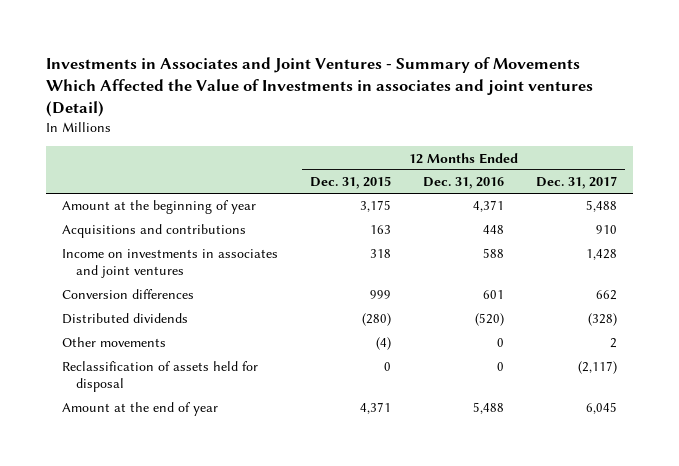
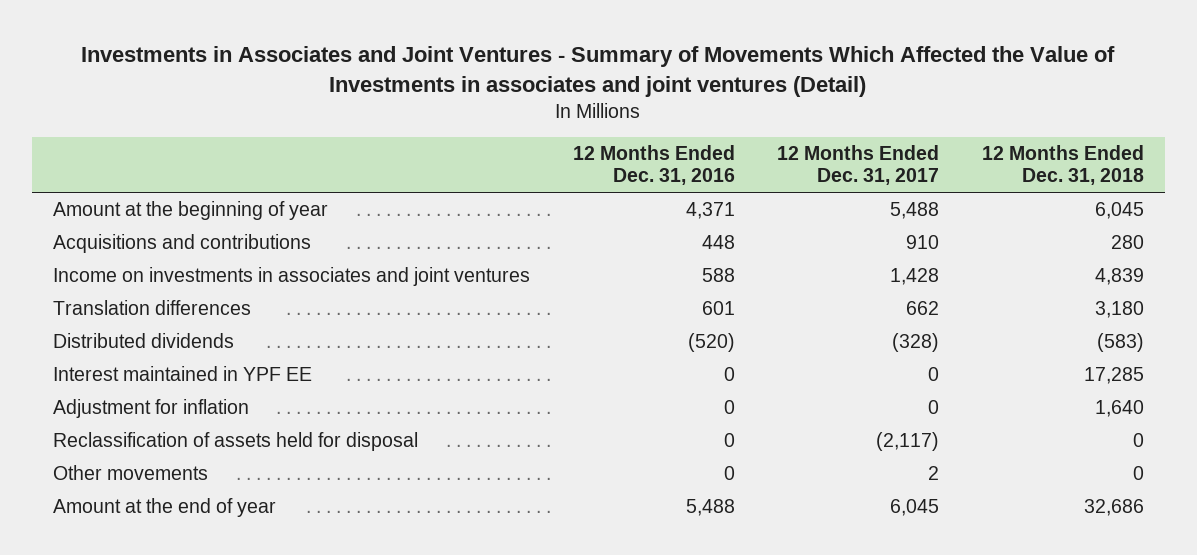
- | 12 Months Ended Dec. 31, 2015 | 12 Months Ended Dec. 31, 2016 | 12 Months Ended Dec. 31, 2017
+ | 12 Months Ended Dec. 31, 2016 | 12 Months Ended Dec. 31, 2017 | 12 Months Ended Dec. 31, 2018
- Conversion differences | 999 | 601 | 662
+ Translation differences | 601 | 662 | 3,180
+ Interest maintained in YPF EE | 0 | 0 | 17,285
+ Adjustment for inflation | 0 | 0 | 1,640
moved down: Other movements | 0 | 2 | 0

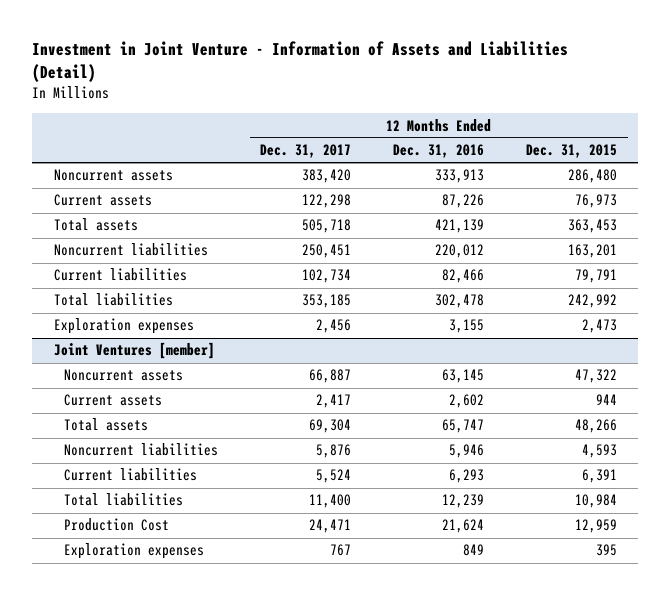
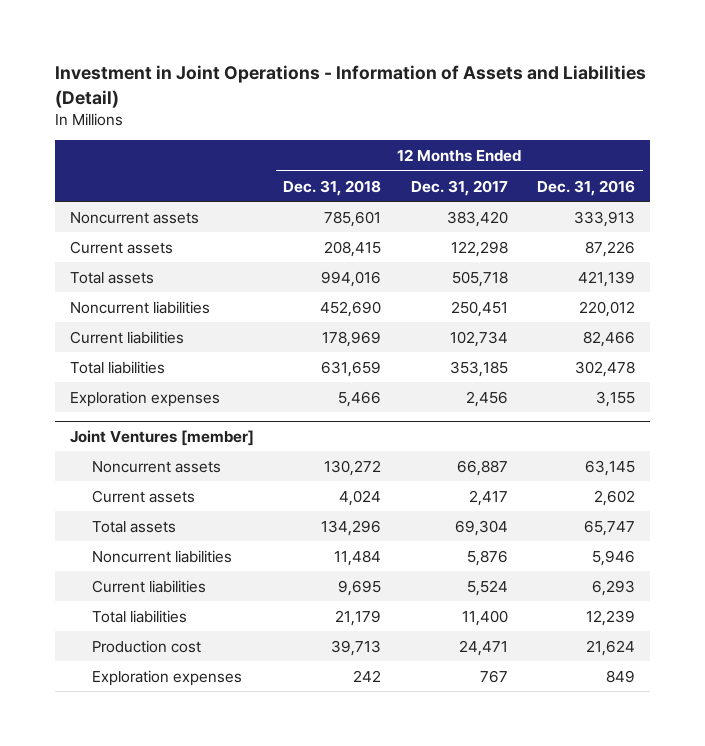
- Investment in Joint Venture - Information of Assets and Liabilities (Detail)
+ Investment in Joint Operations - Information of Assets and Liabilities (Detail)
- | 12 Months Ended Dec. 31, 2017 | 12 Months Ended Dec. 31, 2016 | 12 Months Ended Dec. 31, 2015
+ | 12 Months Ended Dec. 31, 2018 | 12 Months Ended Dec. 31, 2017 | 12 Months Ended Dec. 31, 2016
@ Joint Ventures [member]
- Production Cost | 24,471 | 21,624 | 12,959
+ Production cost | 39,713 | 24,471 | 21,624

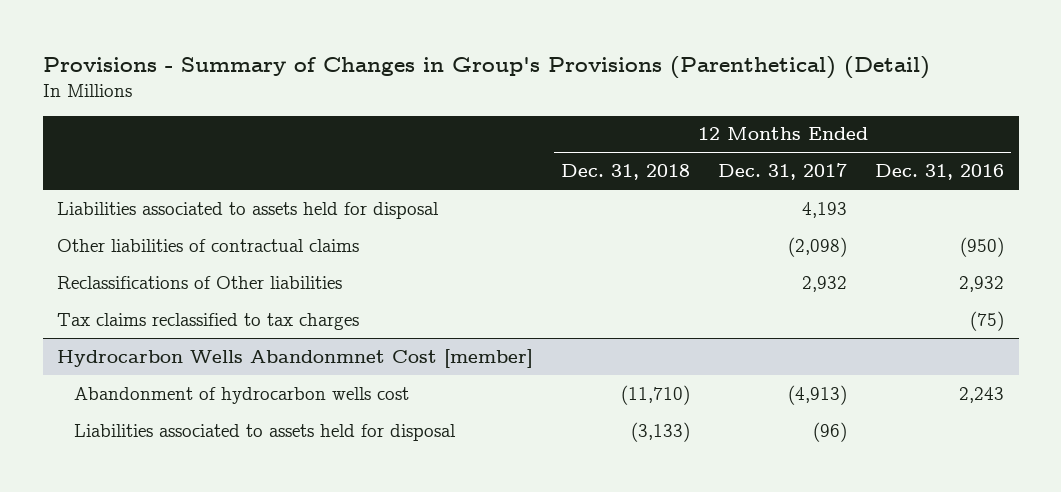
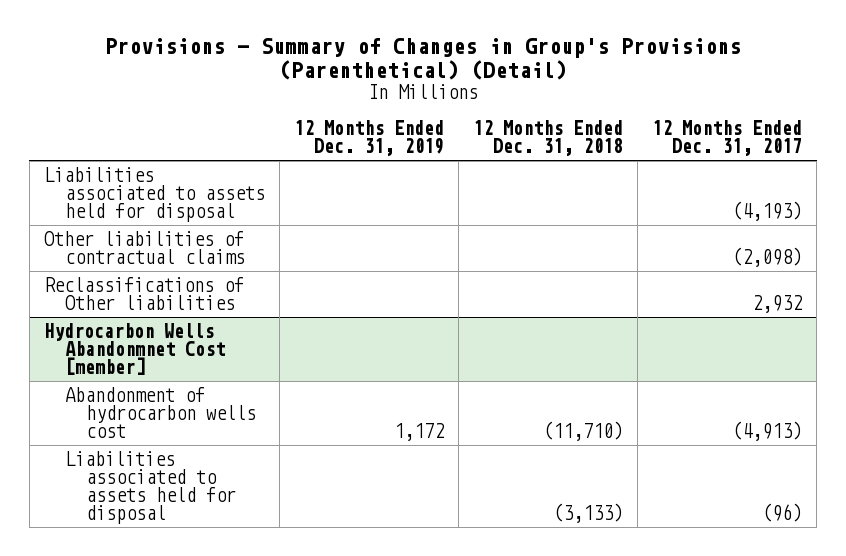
- | 12 Months Ended Dec. 31, 2018 | 12 Months Ended Dec. 31, 2017 | 12 Months Ended Dec. 31, 2016
+ | 12 Months Ended Dec. 31, 2019 | 12 Months Ended Dec. 31, 2018 | 12 Months Ended Dec. 31, 2017
- Liabilities associated to assets held for disposal | | 4,193 |
+ Liabilities associated to assets held for disposal | | | (4,193)
- Tax claims reclassified to tax charges | | | (75)

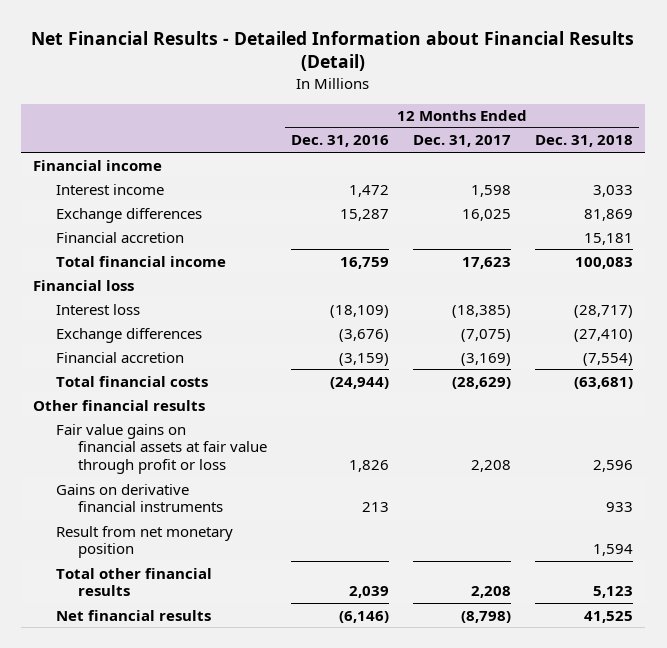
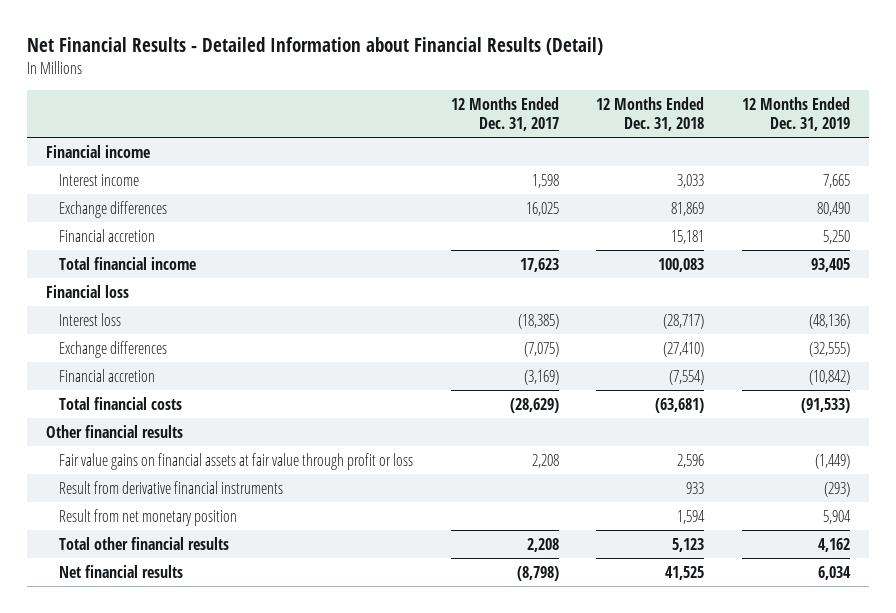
- | 12 Months Ended Dec. 31, 2016 | 12 Months Ended Dec. 31, 2017 | 12 Months Ended Dec. 31, 2018
+ | 12 Months Ended Dec. 31, 2017 | 12 Months Ended Dec. 31, 2018 | 12 Months Ended Dec. 31, 2019
- Gains on derivative financial instruments | 213 | | 933
+ Result from derivative financial instruments | | 933 | (293)

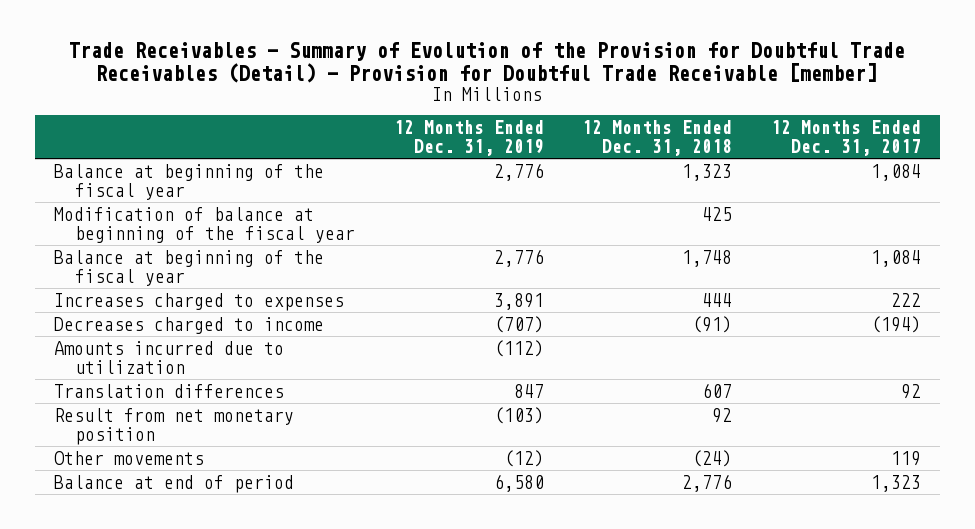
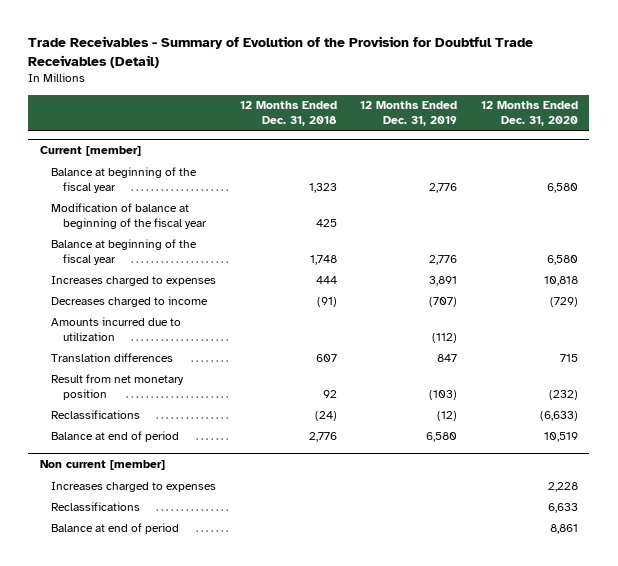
- Trade Receivables - Summary of Evolution of the Provision for Doubtful Trade Receivables (Detail) - Provision for Doubtful Trade Receivable [member]
+ Trade Receivables - Summary of Evolution of the Provision for Doubtful Trade Receivables (Detail)
- | 12 Months Ended Dec. 31, 2019 | 12 Months Ended Dec. 31, 2018 | 12 Months Ended Dec. 31, 2017
+ | 12 Months Ended Dec. 31, 2018 | 12 Months Ended Dec. 31, 2019 | 12 Months Ended Dec. 31, 2020
+ Current [member]
- Other movements | (12) | (24) | 119
+ Reclassifications | (24) | (12) | (6,633)
+ Non current [member]
+ Increases charged to expenses | | | 2,228
+ Reclassifications | | | 6,633
+ Balance at end of period | | | 8,861

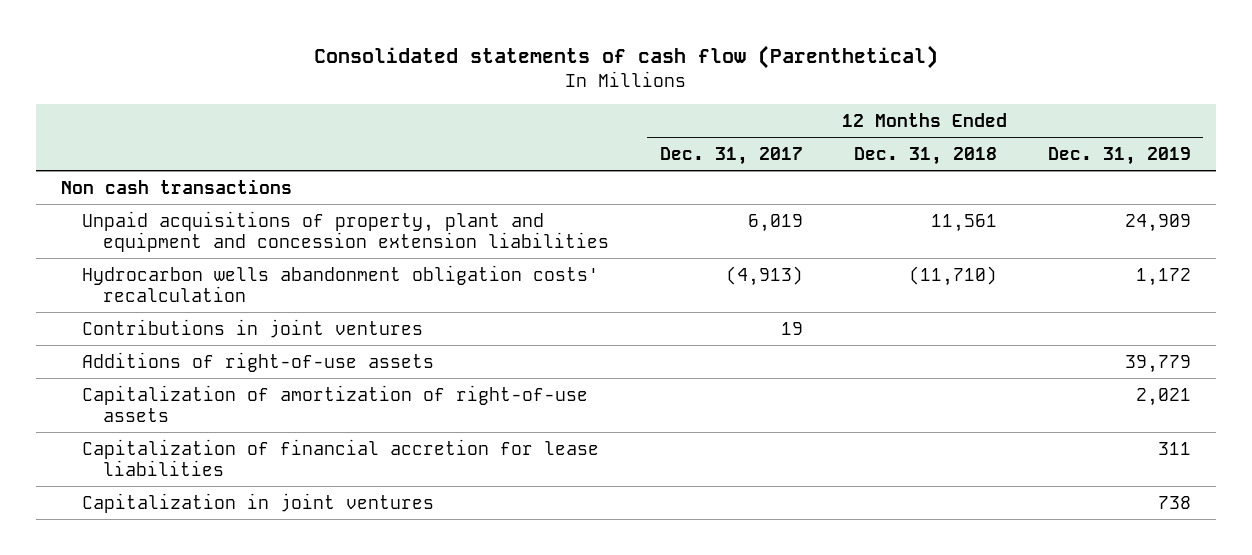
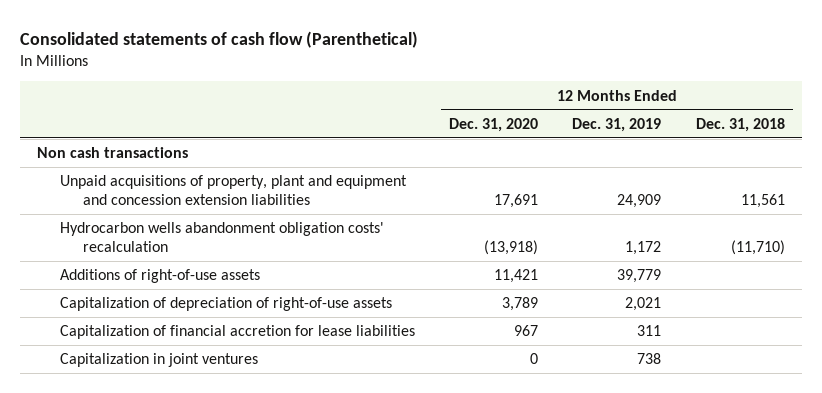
- | 12 Months Ended Dec. 31, 2017 | 12 Months Ended Dec. 31, 2018 | 12 Months Ended Dec. 31, 2019
+ | 12 Months Ended Dec. 31, 2020 | 12 Months Ended Dec. 31, 2019 | 12 Months Ended Dec. 31, 2018
- Contributions in joint ventures | 19 | |
- Capitalization of amortization of right-of-use assets | | | 2,021
+ Capitalization of depreciation of right-of-use assets | 3,789 | 2,021 |

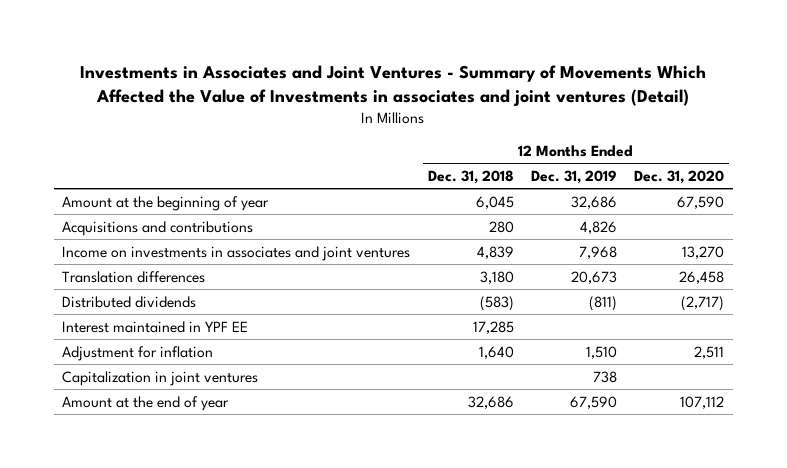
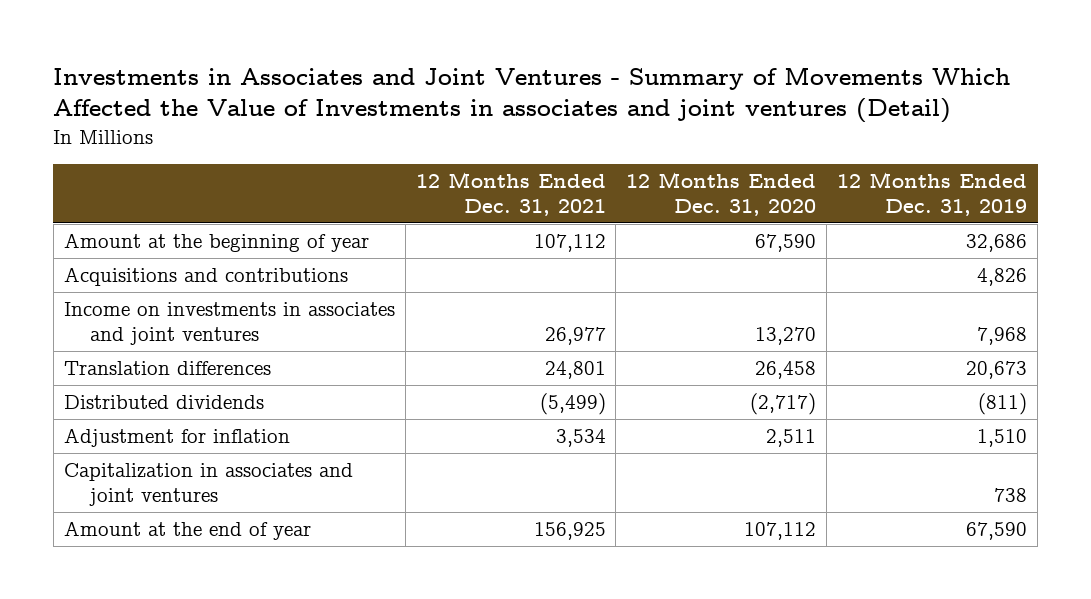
- | 12 Months Ended Dec. 31, 2018 | 12 Months Ended Dec. 31, 2019 | 12 Months Ended Dec. 31, 2020
+ | 12 Months Ended Dec. 31, 2021 | 12 Months Ended Dec. 31, 2020 | 12 Months Ended Dec. 31, 2019
- Interest maintained in YPF EE | 17,285 | |
- Capitalization in joint ventures | | 738 |
+ Capitalization in associates and joint ventures | | | 738

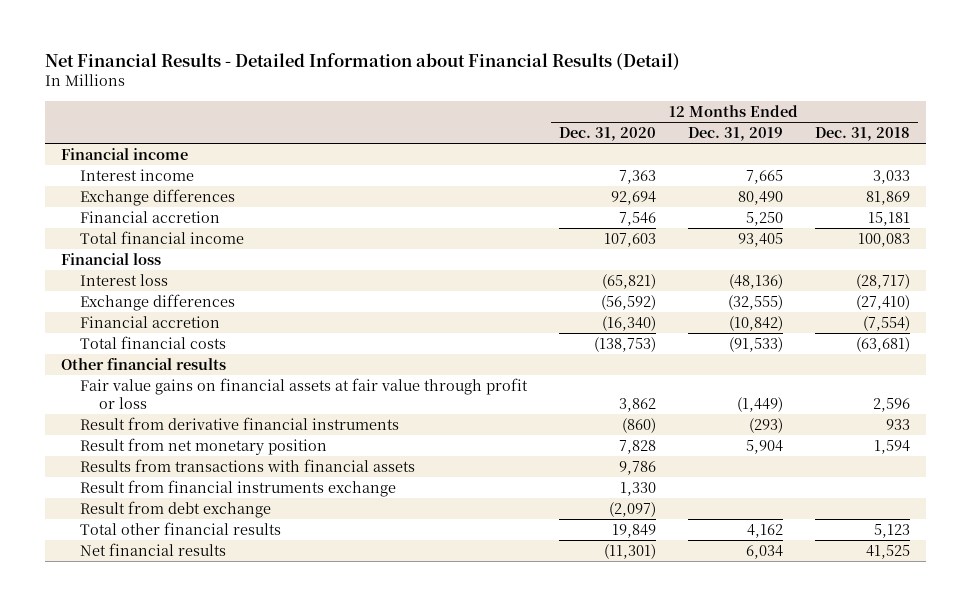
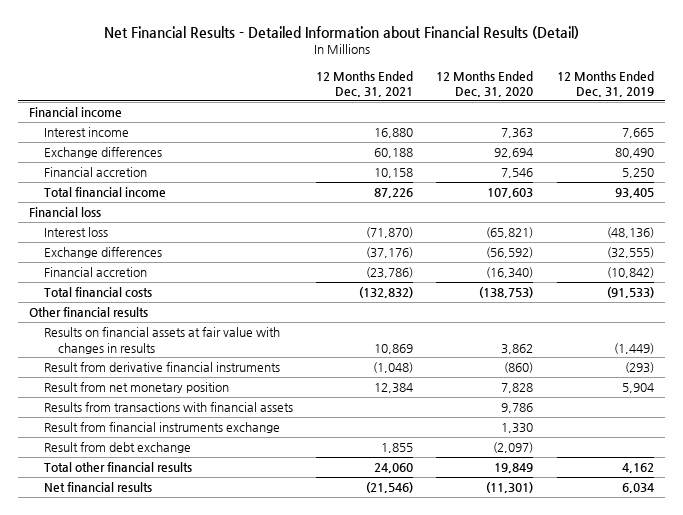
- | 12 Months Ended Dec. 31, 2020 | 12 Months Ended Dec. 31, 2019 | 12 Months Ended Dec. 31, 2018
+ | 12 Months Ended Dec. 31, 2021 | 12 Months Ended Dec. 31, 2020 | 12 Months Ended Dec. 31, 2019
- Fair value gains on financial assets at fair value through profit or loss | 3,862 | (1,449) | 2,596
+ Results on financial assets at fair value with changes in results | 10,869 | 3,862 | (1,449)

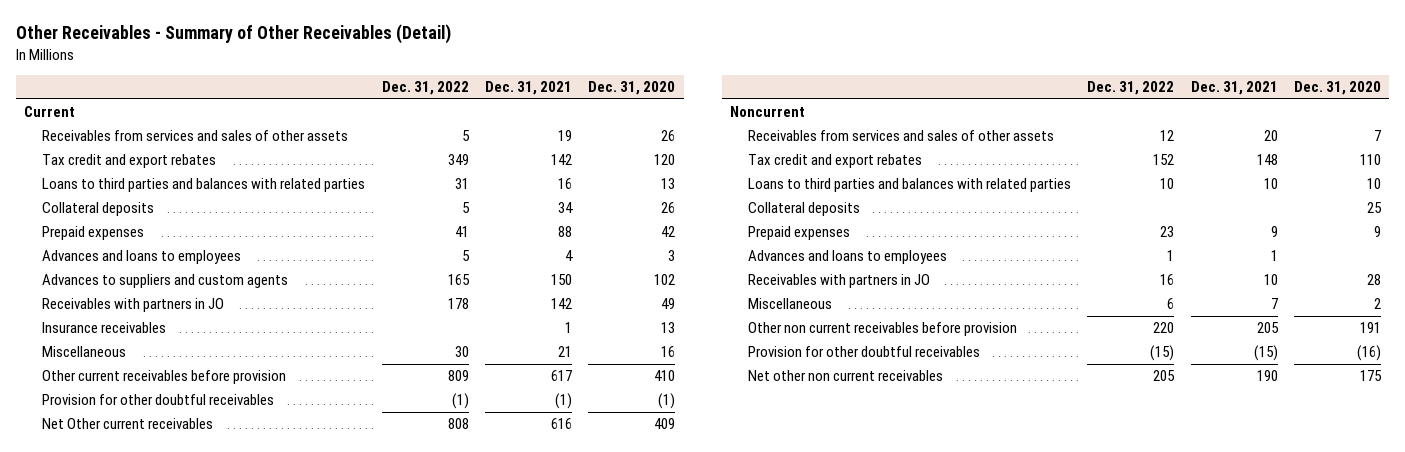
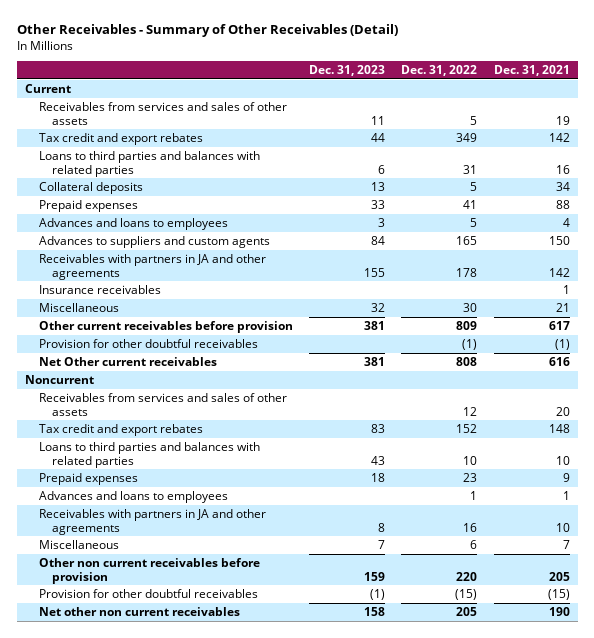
- | Dec. 31, 2022 | Dec. 31, 2021 | Dec. 31, 2020
+ | Dec. 31, 2023 | Dec. 31, 2022 | Dec. 31, 2021
- Receivables with partners in JO | 178 | 142 | 49
+ Receivables with partners in JA and other agreements | 155 | 178 | 142
- Collateral deposits | | | 25
- Receivables with partners in JO | 16 | 10 | 28
+ Receivables with partners in JA and other agreements | 8 | 16 | 10

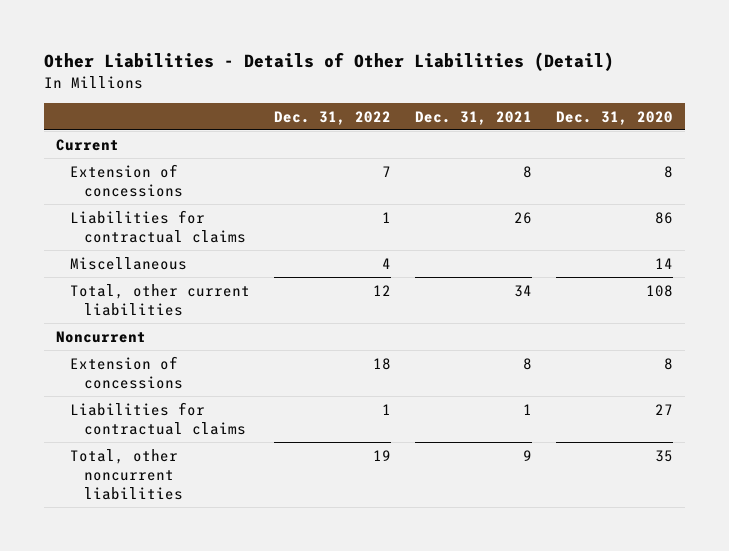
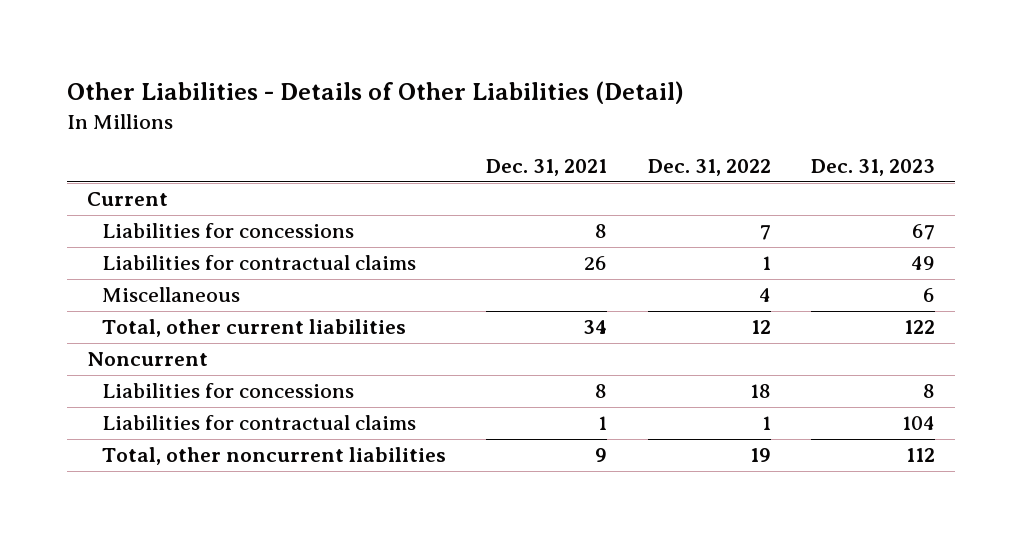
- | Dec. 31, 2022 | Dec. 31, 2021 | Dec. 31, 2020
+ | Dec. 31, 2021 | Dec. 31, 2022 | Dec. 31, 2023
- Extension of concessions | 7 | 8 | 8
+ Liabilities for concessions | 8 | 7 | 67
- Extension of concessions | 18 | 8 | 8
+ Liabilities for concessions | 8 | 18 | 8

